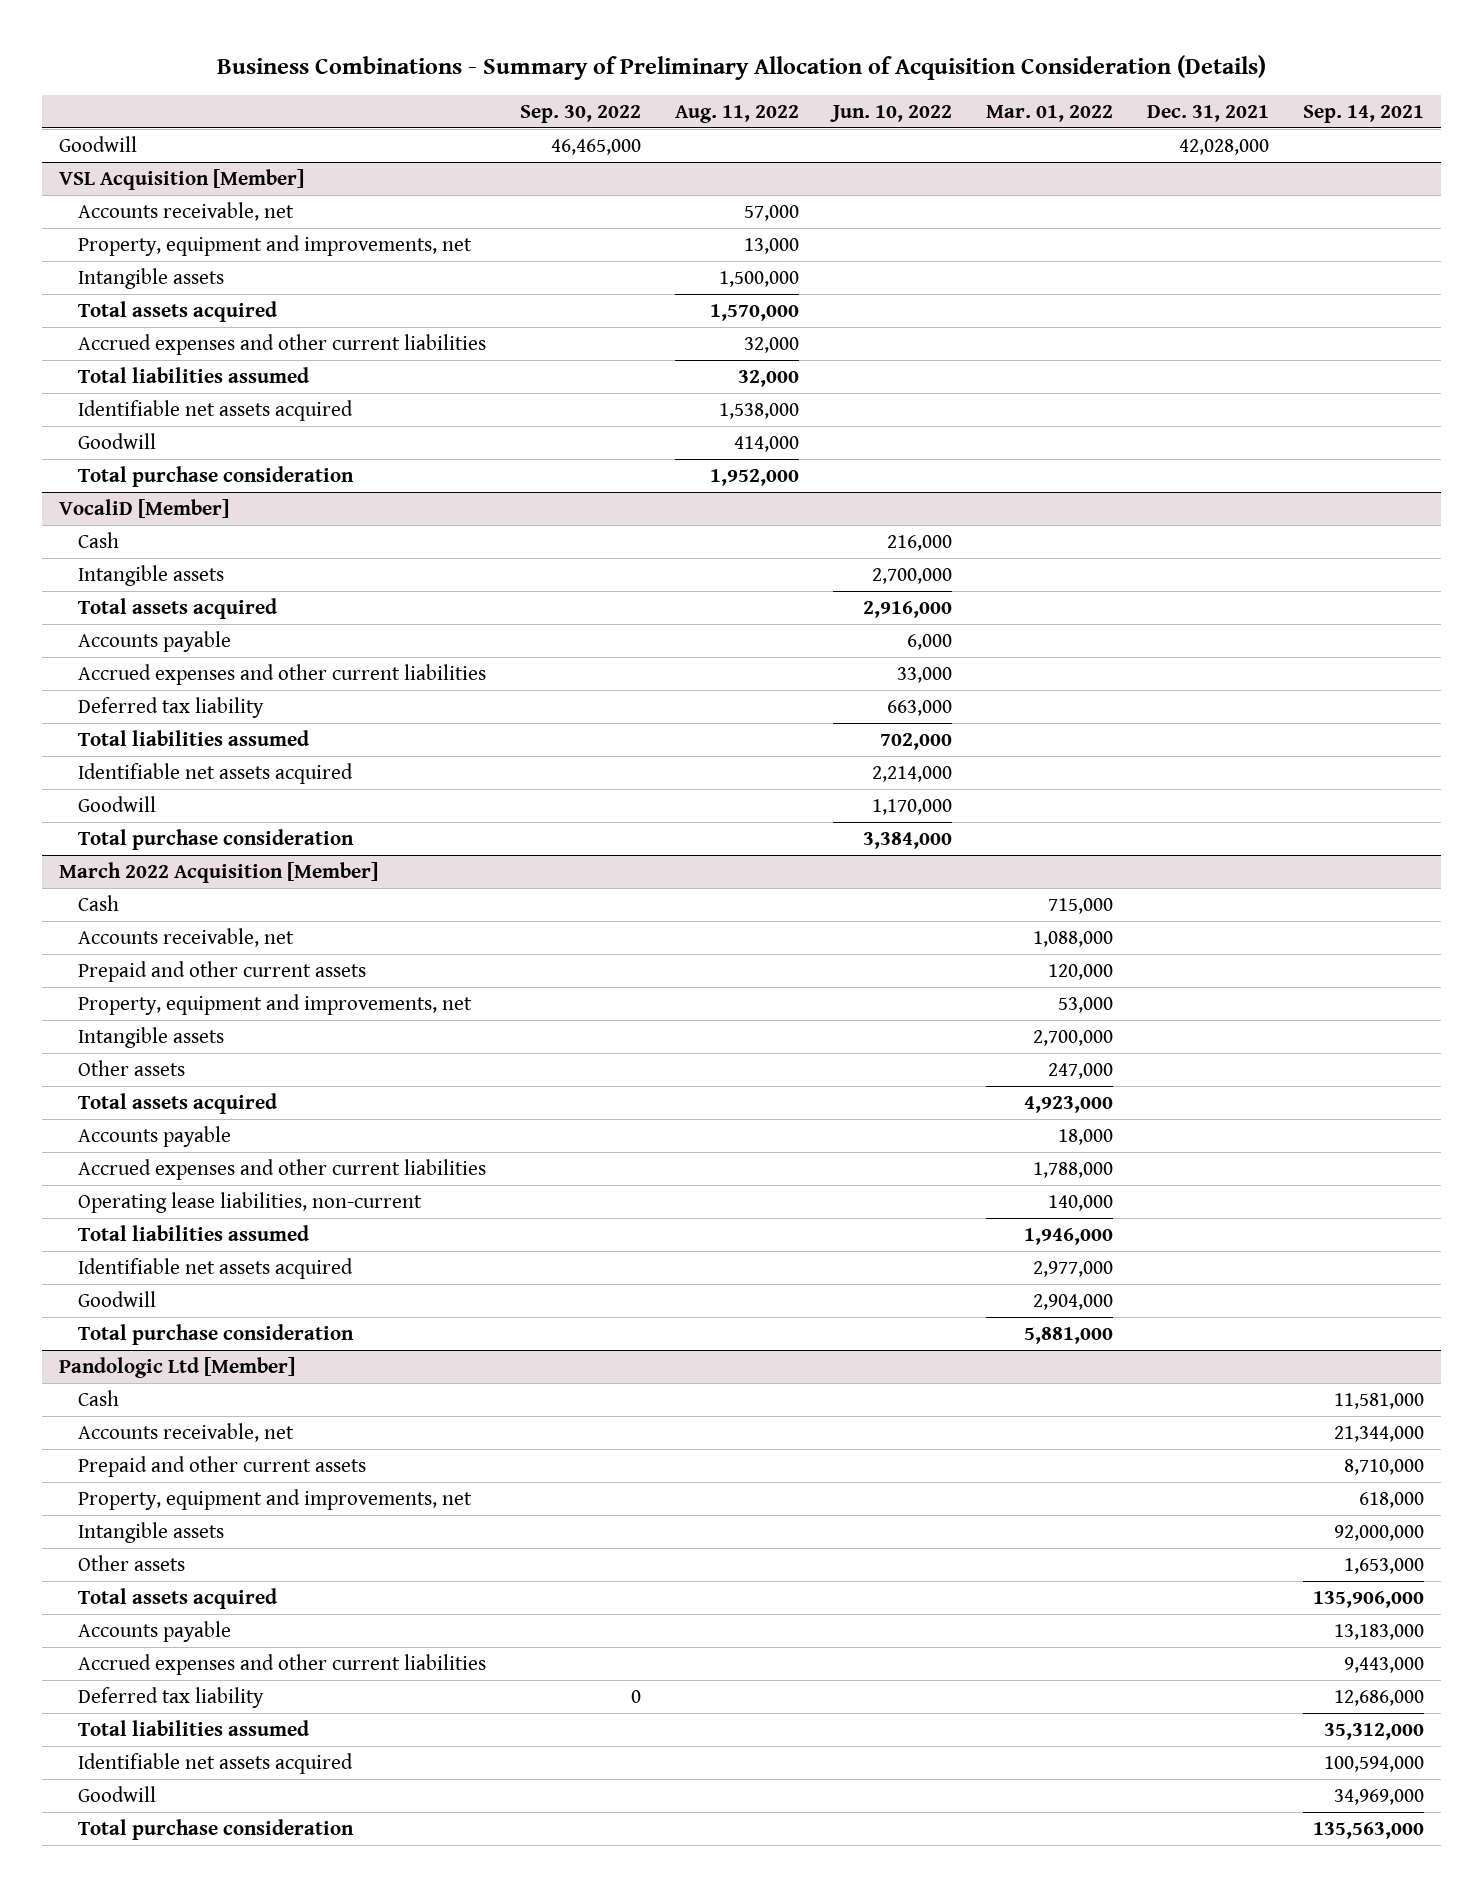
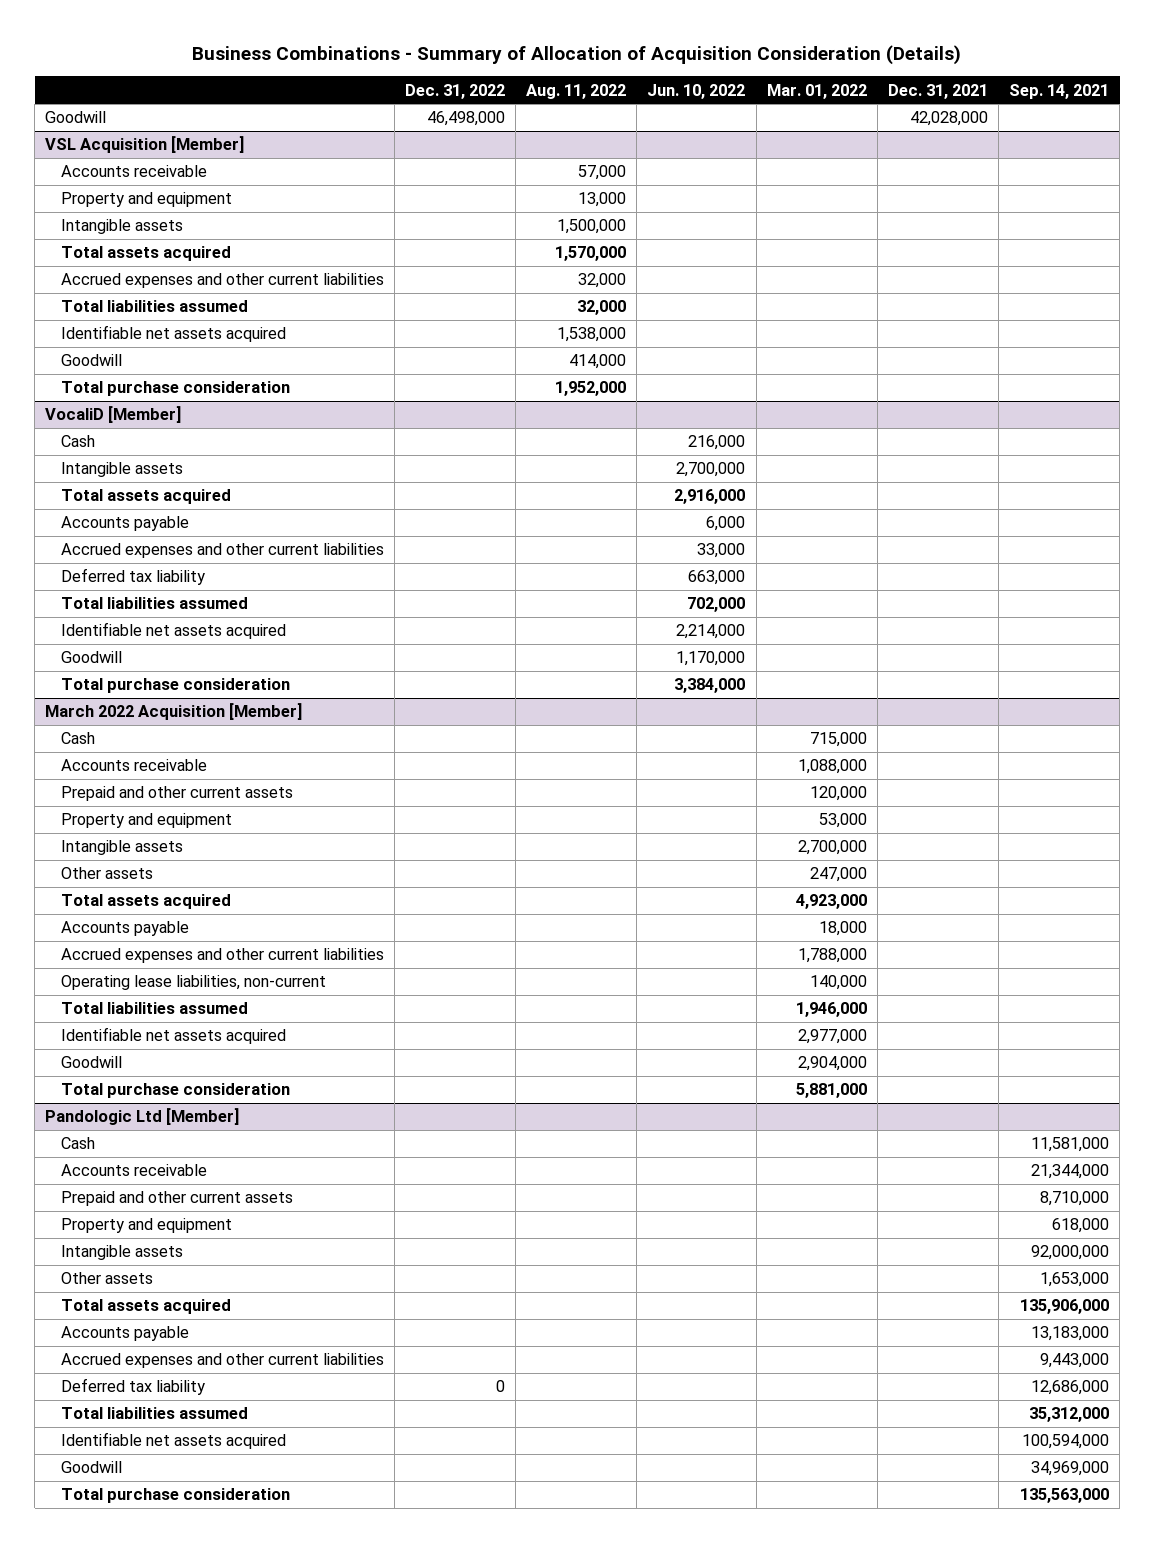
- Business Combinations - Summary of Preliminary Allocation of Acquisition Consideration (Details)
+ Business Combinations - Summary of Allocation of Acquisition Consideration (Details)
- | Sep. 30, 2022 | Aug. 11, 2022 | Jun. 10, 2022 | Mar. 01, 2022 | Dec. 31, 2021 | Sep. 14, 2021
+ | Dec. 31, 2022 | Aug. 11, 2022 | Jun. 10, 2022 | Mar. 01, 2022 | Dec. 31, 2021 | Sep. 14, 2021
@ VSL Acquisition [Member]
- Accounts receivable, net | | 57,000 | | | |
- Property, equipment and improvements, net | | 13,000 | | | |
+ Accounts receivable | | 57,000 | | | |
+ Property and equipment | | 13,000 | | | |
@ March 2022 Acquisition [Member]
- Accounts receivable, net | | | | 1,088,000 | |
+ Accounts receivable | | | | 1,088,000 | |
- Property, equipment and improvements, net | | | | 53,000 | |
+ Property and equipment | | | | 53,000 | |
@ Pandologic Ltd [Member]
- Accounts receivable, net | | | | | | 21,344,000
+ Accounts receivable | | | | | | 21,344,000
- Property, equipment and improvements, net | | | | | | 618,000
+ Property and equipment | | | | | | 618,000

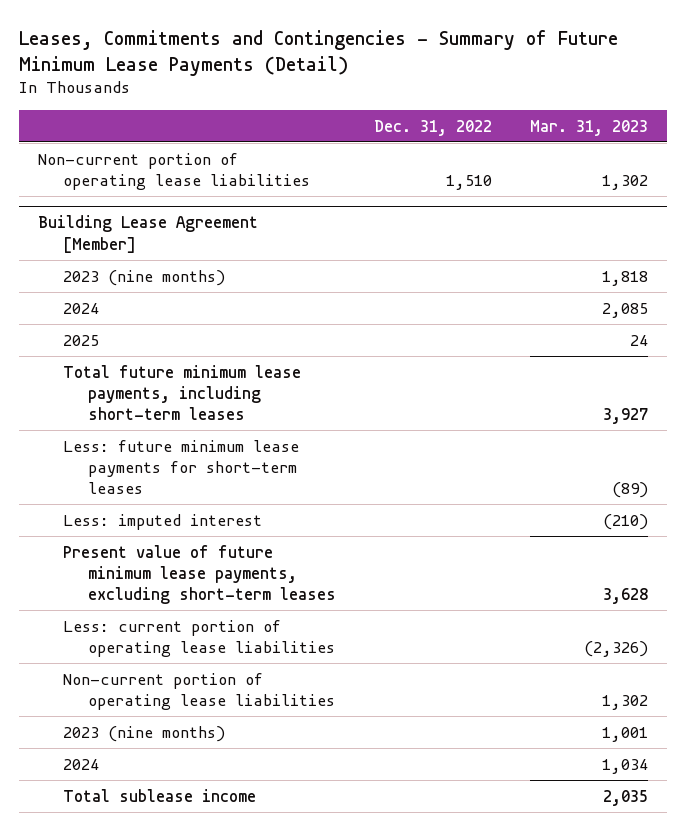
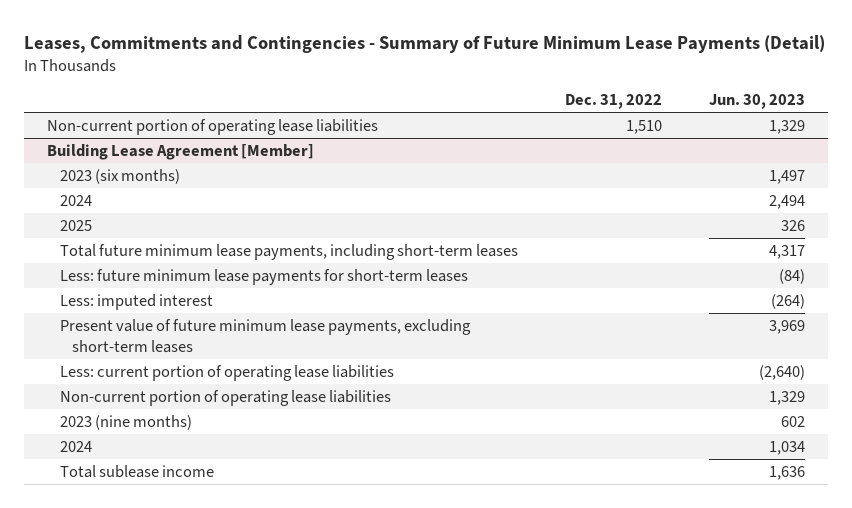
- | Dec. 31, 2022 | Mar. 31, 2023
+ | Dec. 31, 2022 | Jun. 30, 2023
@ Building Lease Agreement [Member]
- 2023 (nine months) | | 1,818
+ 2023 (six months) | | 1,497

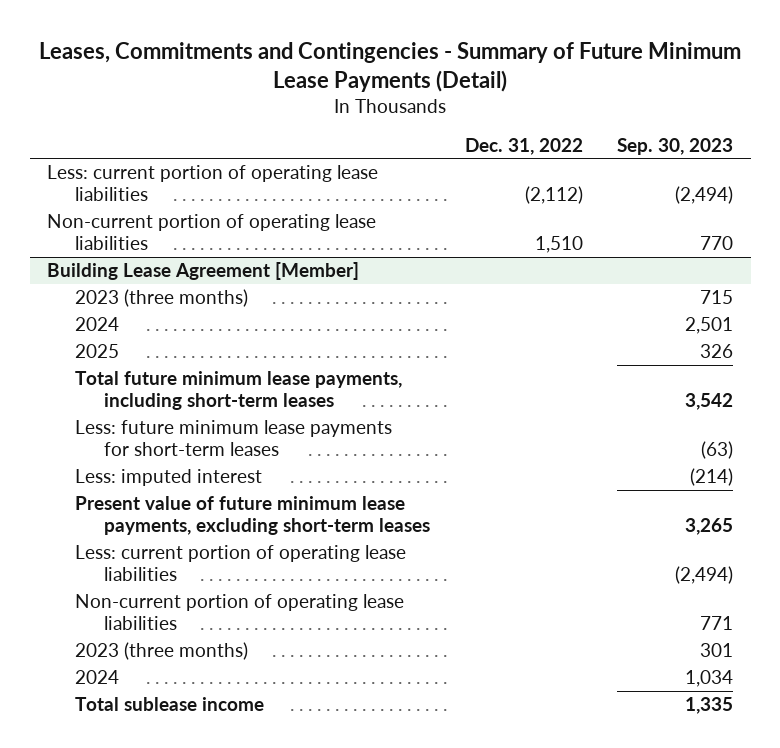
- | Dec. 31, 2022 | Jun. 30, 2023
+ | Dec. 31, 2022 | Sep. 30, 2023
+ Less: current portion of operating lease liabilities | (2,112) | (2,494)
@ Building Lease Agreement [Member]
- 2023 (six months) | | 1,497
+ 2023 (three months) | | 715
- 2023 (nine months) | | 602
+ 2023 (three months) | | 301

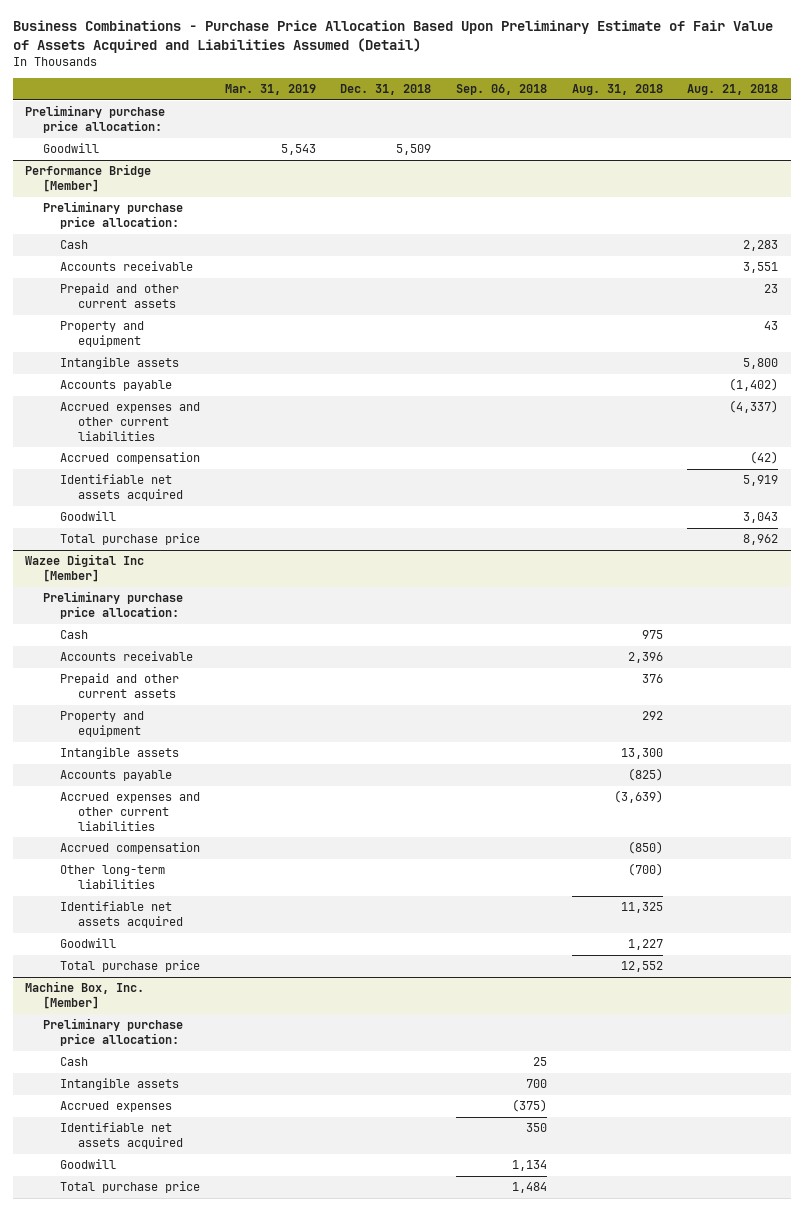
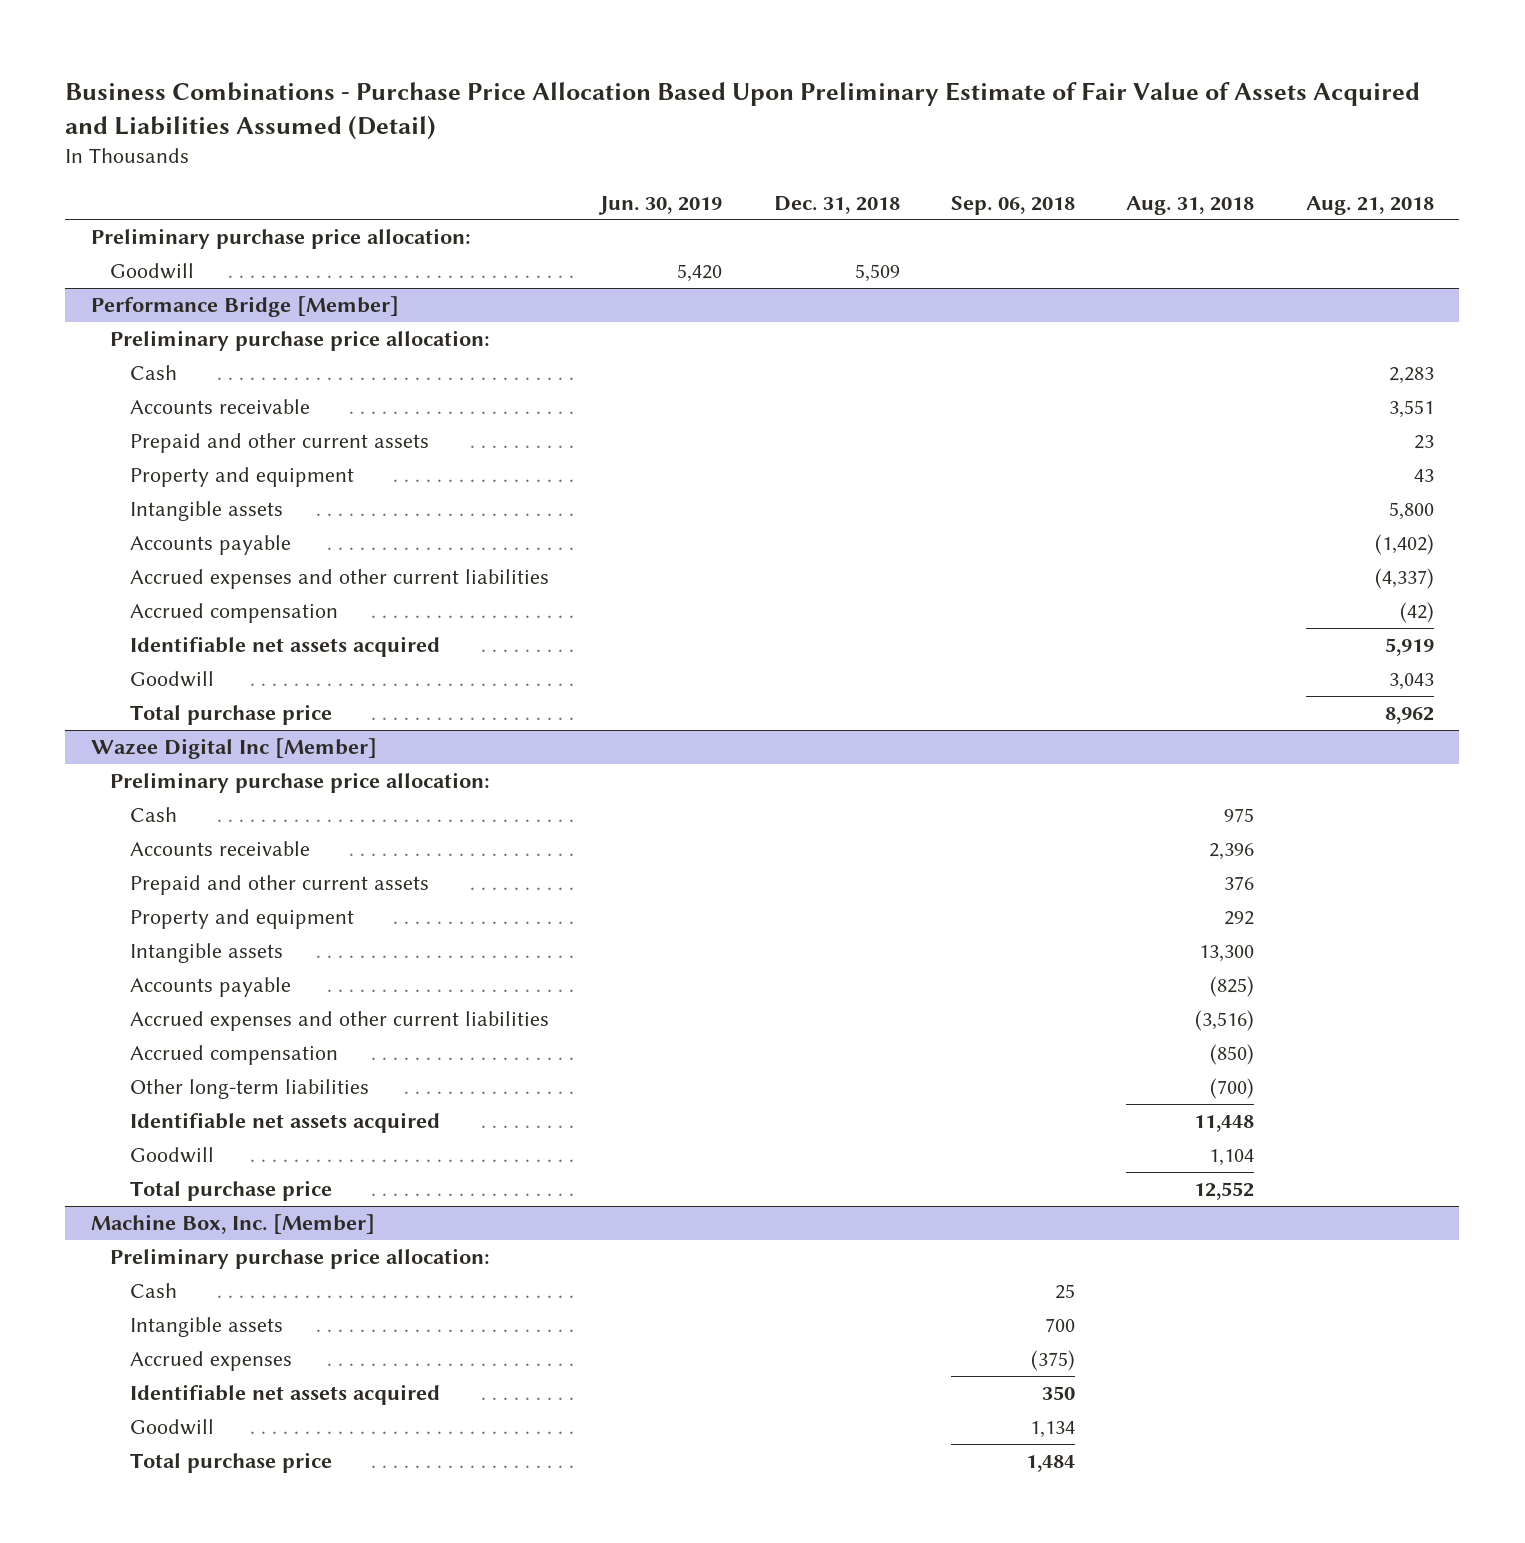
- | Mar. 31, 2019 | Dec. 31, 2018 | Sep. 06, 2018 | Aug. 31, 2018 | Aug. 21, 2018
+ | Jun. 30, 2019 | Dec. 31, 2018 | Sep. 06, 2018 | Aug. 31, 2018 | Aug. 21, 2018
@ Wazee Digital Inc [Member]
- Accrued expenses and other current liabilities | | | | (3,639) |
+ Accrued expenses and other current liabilities | | | | (3,516) |
- Identifiable net assets acquired | | | | 11,325 |
- Goodwill | | | | 1,227 |
+ Identifiable net assets acquired | | | | 11,448 |
+ Goodwill | | | | 1,104 |

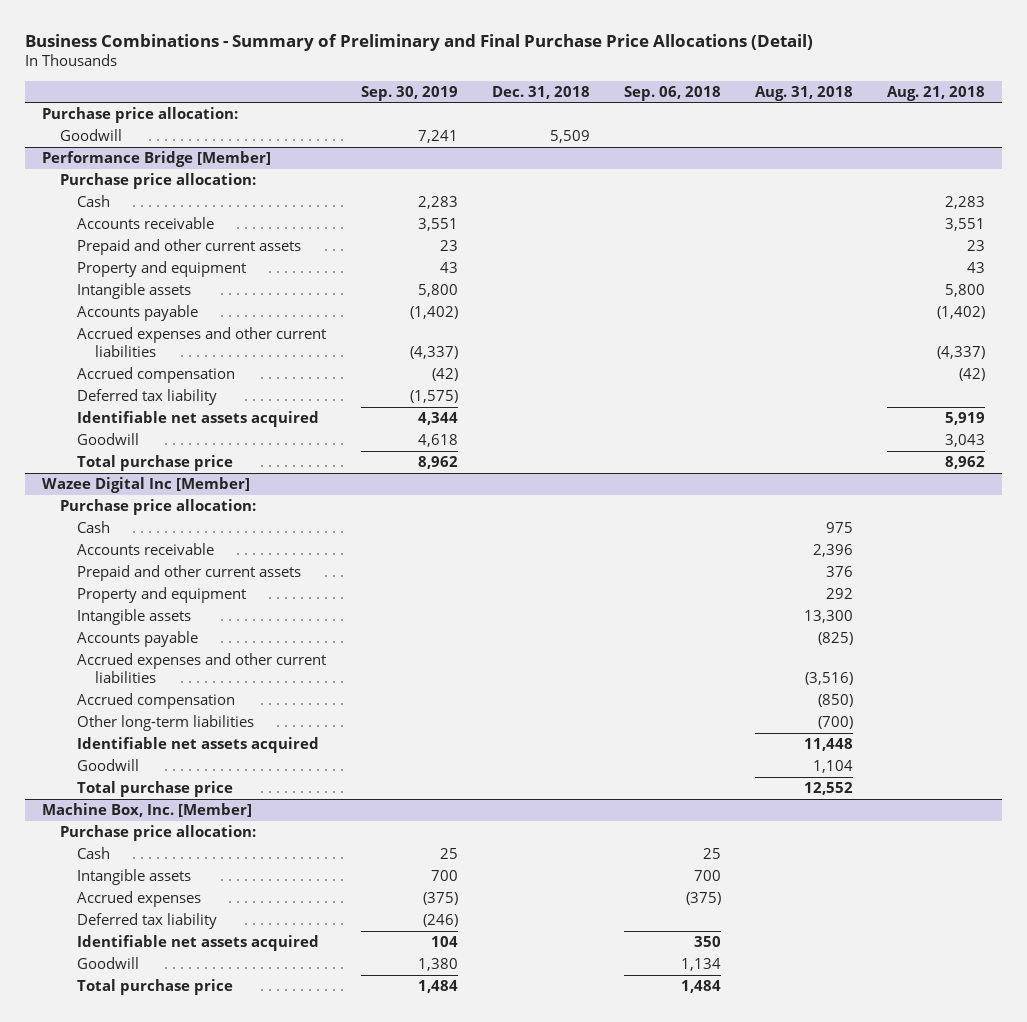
- Business Combinations - Purchase Price Allocation Based Upon Preliminary Estimate of Fair Value of Assets Acquired and Liabilities Assumed (Detail)
+ Business Combinations - Summary of Preliminary and Final Purchase Price Allocations (Detail)
- | Jun. 30, 2019 | Dec. 31, 2018 | Sep. 06, 2018 | Aug. 31, 2018 | Aug. 21, 2018
+ | Sep. 30, 2019 | Dec. 31, 2018 | Sep. 06, 2018 | Aug. 31, 2018 | Aug. 21, 2018
- Preliminary purchase price allocation:
+ Purchase price allocation:
@ Performance Bridge [Member]
- Preliminary purchase price allocation:
+ Purchase price allocation:
+ Deferred tax liability | (1,575) | | | |
@ Wazee Digital Inc [Member]
- Preliminary purchase price allocation:
+ Purchase price allocation:
@ Machine Box, Inc. [Member]
- Preliminary purchase price allocation:
+ Purchase price allocation:
+ Deferred tax liability | (246) | | | |

